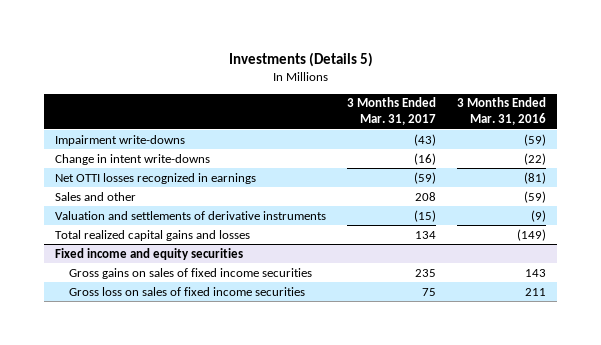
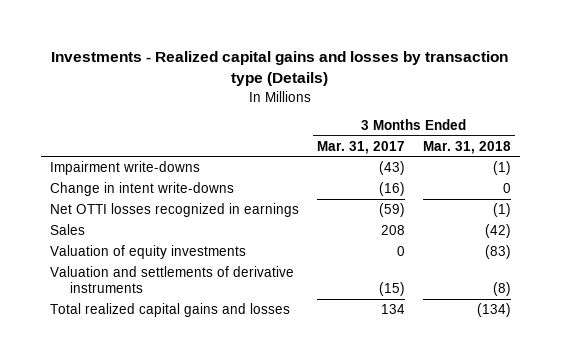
- Investments (Details 5)
+ Investments - Realized capital gains and losses by transaction type (Details)
- | 3 Months Ended Mar. 31, 2017 | 3 Months Ended Mar. 31, 2016
+ | 3 Months Ended Mar. 31, 2017 | 3 Months Ended Mar. 31, 2018
- Sales and other | 208 | (59)
+ Sales | 208 | (42)
+ Valuation of equity investments | 0 | (83)
- Fixed income and equity securities
- Gross gains on sales of fixed income securities | 235 | 143
- Gross loss on sales of fixed income securities | 75 | 211

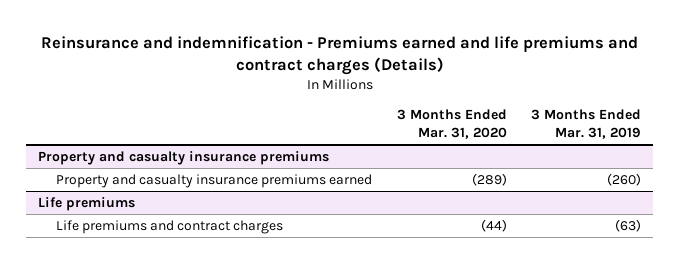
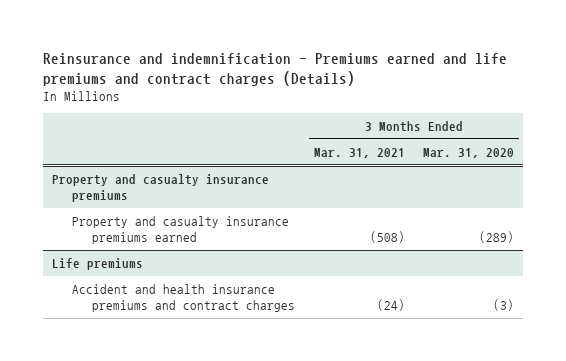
- | 3 Months Ended Mar. 31, 2020 | 3 Months Ended Mar. 31, 2019
+ | 3 Months Ended Mar. 31, 2021 | 3 Months Ended Mar. 31, 2020
@ Life premiums
- Life premiums and contract charges | (44) | (63)
+ Accident and health insurance premiums and contract charges | (24) | (3)

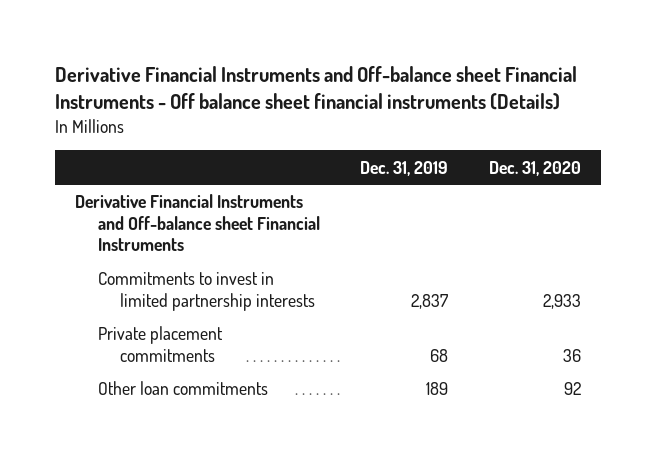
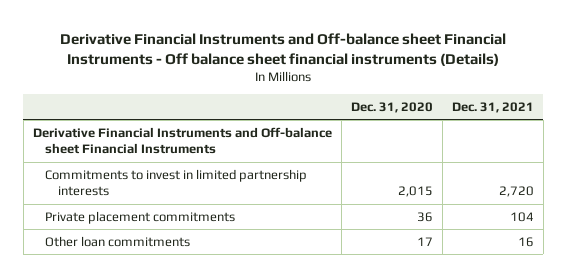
- | Dec. 31, 2019 | Dec. 31, 2020
+ | Dec. 31, 2020 | Dec. 31, 2021
- Commitments to invest in limited partnership interests | 2,837 | 2,933
+ Commitments to invest in limited partnership interests | 2,015 | 2,720
- Other loan commitments | 189 | 92
+ Other loan commitments | 17 | 16

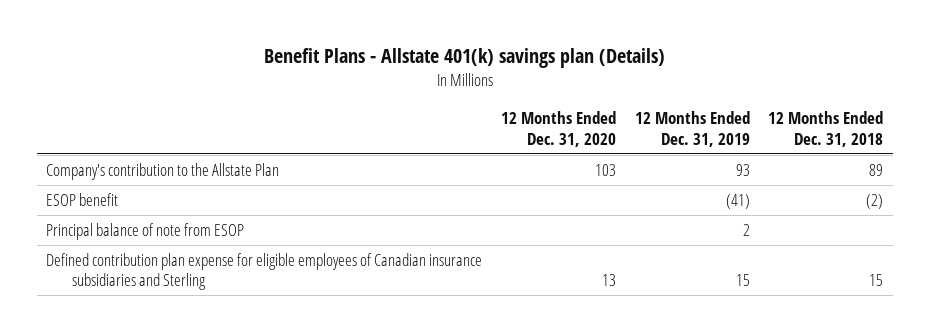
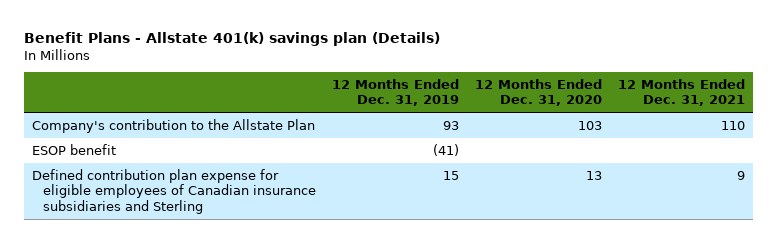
- | 12 Months Ended Dec. 31, 2020 | 12 Months Ended Dec. 31, 2019 | 12 Months Ended Dec. 31, 2018
+ | 12 Months Ended Dec. 31, 2019 | 12 Months Ended Dec. 31, 2020 | 12 Months Ended Dec. 31, 2021
- Principal balance of note from ESOP | | 2 |

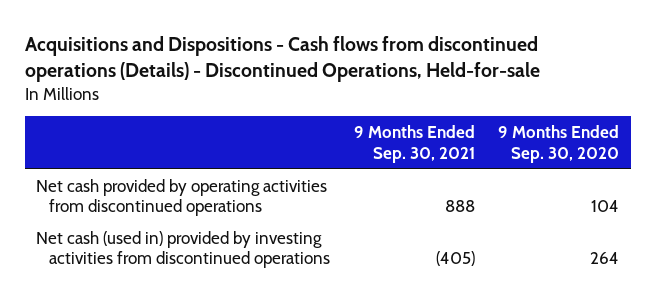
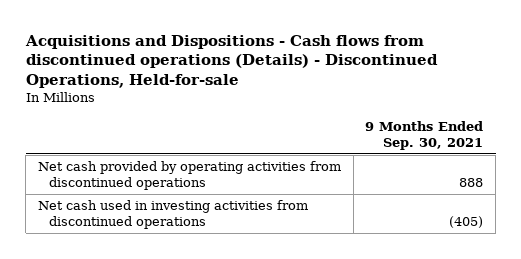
- | 9 Months Ended Sep. 30, 2021 | 9 Months Ended Sep. 30, 2020
+ | 9 Months Ended Sep. 30, 2021
- Net cash (used in) provided by investing activities from discontinued operations | (405) | 264
+ Net cash used in investing activities from discontinued operations | (405)

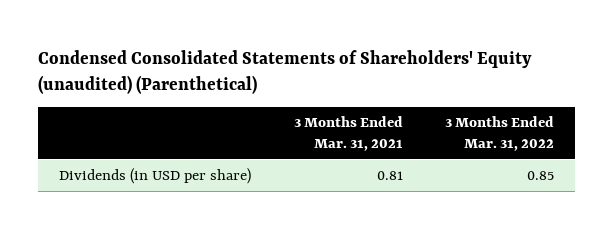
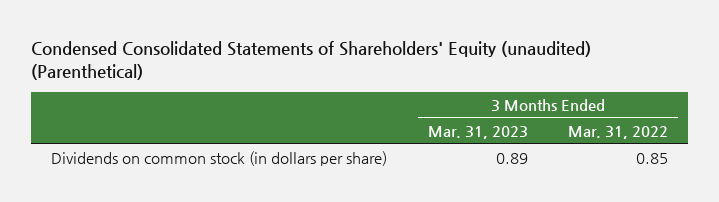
- | 3 Months Ended Mar. 31, 2021 | 3 Months Ended Mar. 31, 2022
+ | 3 Months Ended Mar. 31, 2023 | 3 Months Ended Mar. 31, 2022
- Dividends (in USD per share) | 0.81 | 0.85
+ Dividends on common stock (in dollars per share) | 0.89 | 0.85

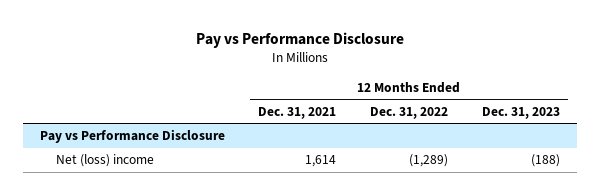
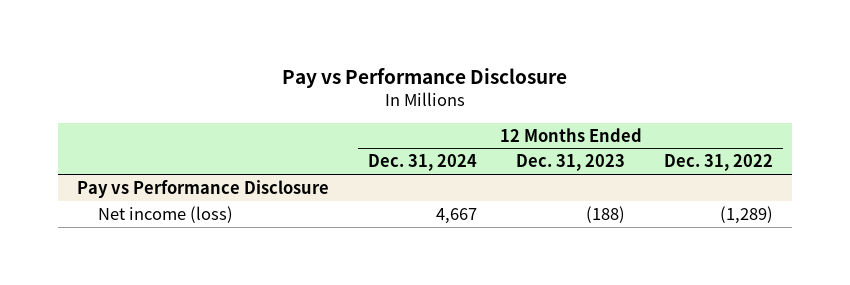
- | 12 Months Ended Dec. 31, 2021 | 12 Months Ended Dec. 31, 2022 | 12 Months Ended Dec. 31, 2023
+ | 12 Months Ended Dec. 31, 2024 | 12 Months Ended Dec. 31, 2023 | 12 Months Ended Dec. 31, 2022
- Net (loss) income | 1,614 | (1,289) | (188)
+ Net income (loss) | 4,667 | (188) | (1,289)

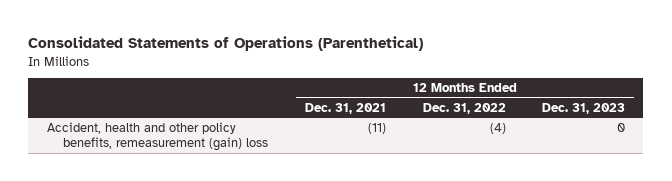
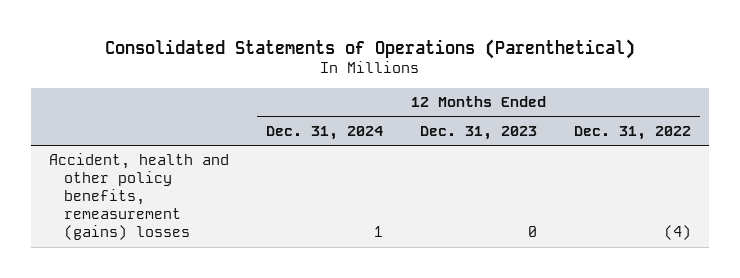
- | 12 Months Ended Dec. 31, 2021 | 12 Months Ended Dec. 31, 2022 | 12 Months Ended Dec. 31, 2023
+ | 12 Months Ended Dec. 31, 2024 | 12 Months Ended Dec. 31, 2023 | 12 Months Ended Dec. 31, 2022
- Accident, health and other policy benefits, remeasurement (gain) loss | (11) | (4) | 0
+ Accident, health and other policy benefits, remeasurement (gains) losses | 1 | 0 | (4)

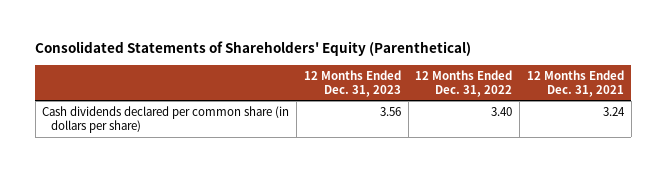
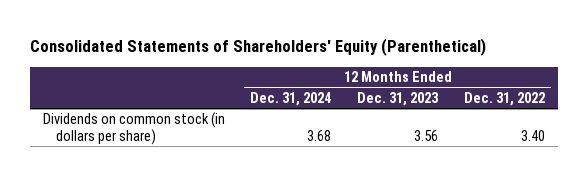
- | 12 Months Ended Dec. 31, 2023 | 12 Months Ended Dec. 31, 2022 | 12 Months Ended Dec. 31, 2021
+ | 12 Months Ended Dec. 31, 2024 | 12 Months Ended Dec. 31, 2023 | 12 Months Ended Dec. 31, 2022
- Cash dividends declared per common share (in dollars per share) | 3.56 | 3.40 | 3.24
+ Dividends on common stock (in dollars per share) | 3.68 | 3.56 | 3.40

